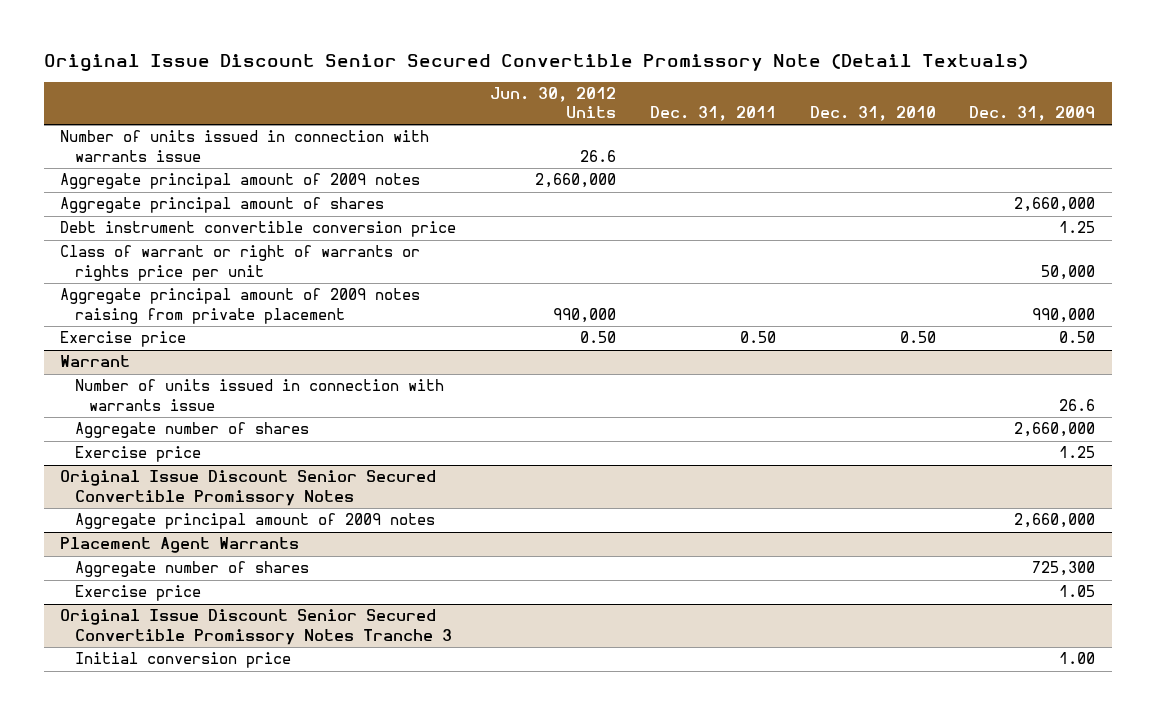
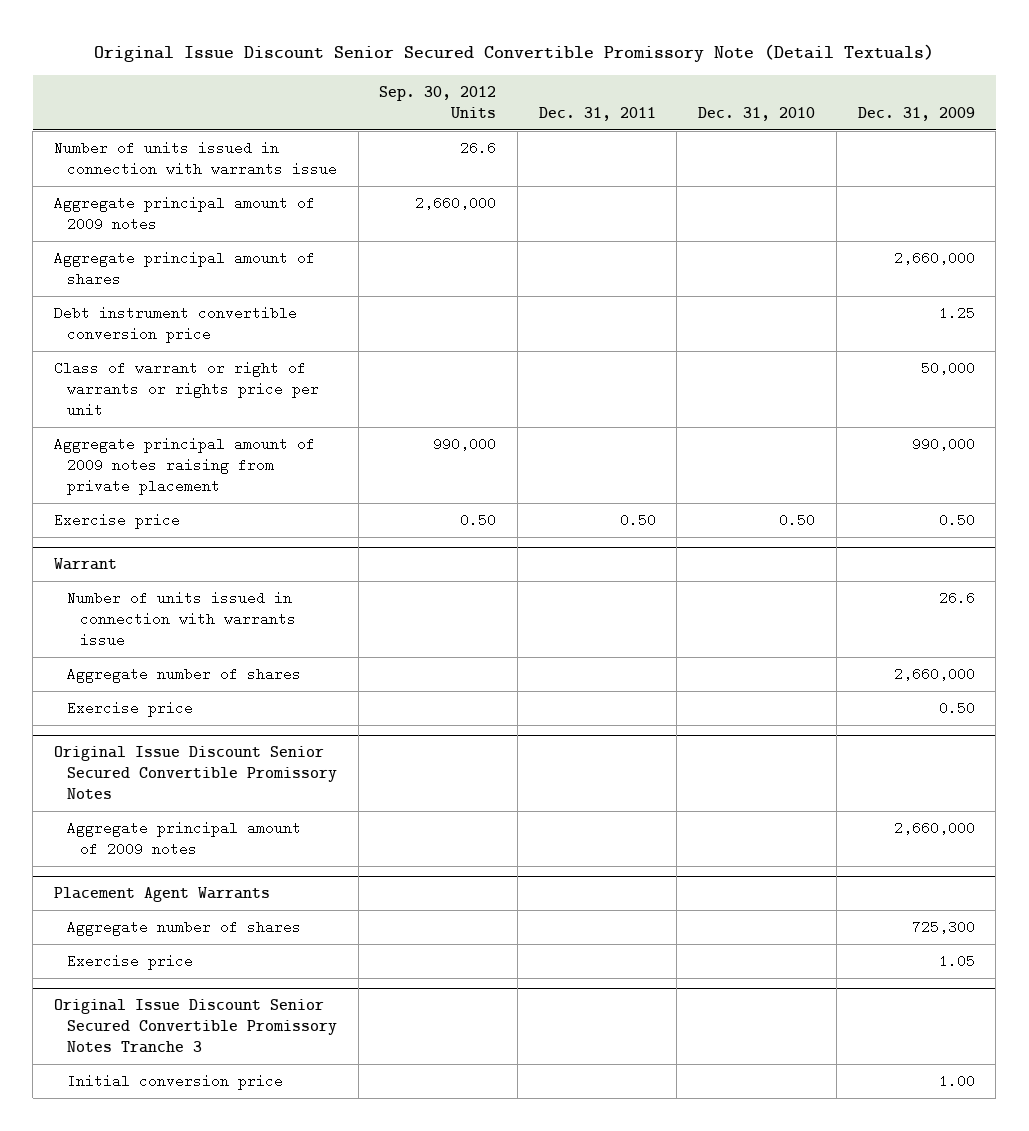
- | Jun. 30, 2012 Units | Dec. 31, 2011 | Dec. 31, 2010 | Dec. 31, 2009
+ | Sep. 30, 2012 Units | Dec. 31, 2011 | Dec. 31, 2010 | Dec. 31, 2009
@ Warrant
- Exercise price | | | | 1.25
+ Exercise price | | | | 0.50

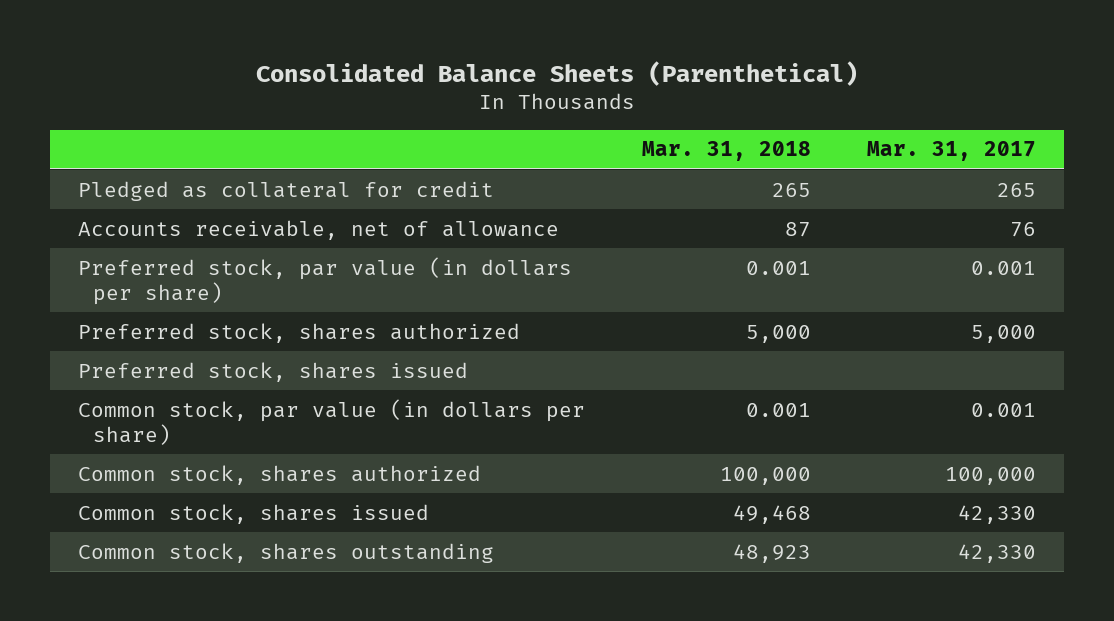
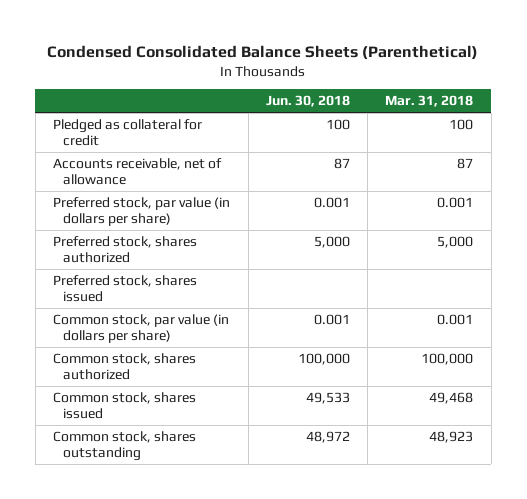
- Consolidated Balance Sheets (Parenthetical)
+ Condensed Consolidated Balance Sheets (Parenthetical)
- | Mar. 31, 2018 | Mar. 31, 2017
+ | Jun. 30, 2018 | Mar. 31, 2018
- Pledged as collateral for credit | 265 | 265
+ Pledged as collateral for credit | 100 | 100

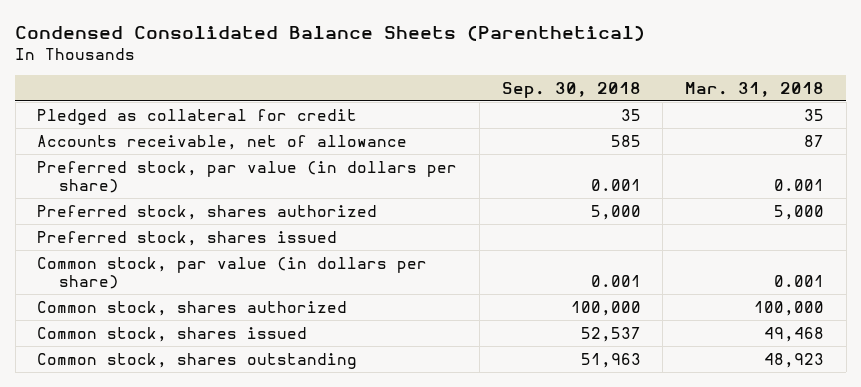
- | Jun. 30, 2018 | Mar. 31, 2018
+ | Sep. 30, 2018 | Mar. 31, 2018
- Pledged as collateral for credit | 100 | 100
+ Pledged as collateral for credit | 35 | 35

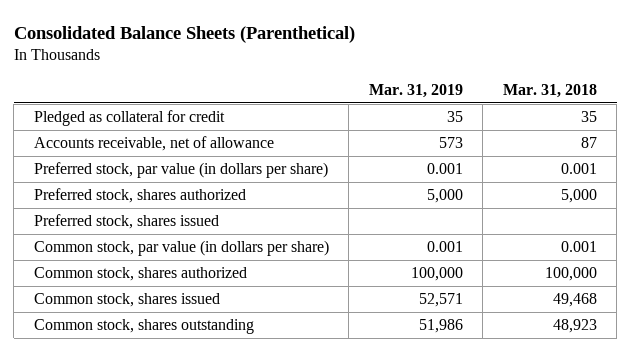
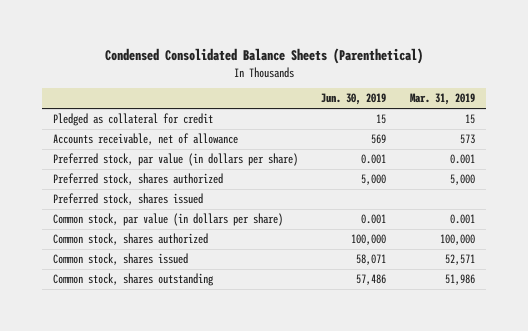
- Consolidated Balance Sheets (Parenthetical)
+ Condensed Consolidated Balance Sheets (Parenthetical)
- | Mar. 31, 2019 | Mar. 31, 2018
+ | Jun. 30, 2019 | Mar. 31, 2019
- Pledged as collateral for credit | 35 | 35
+ Pledged as collateral for credit | 15 | 15

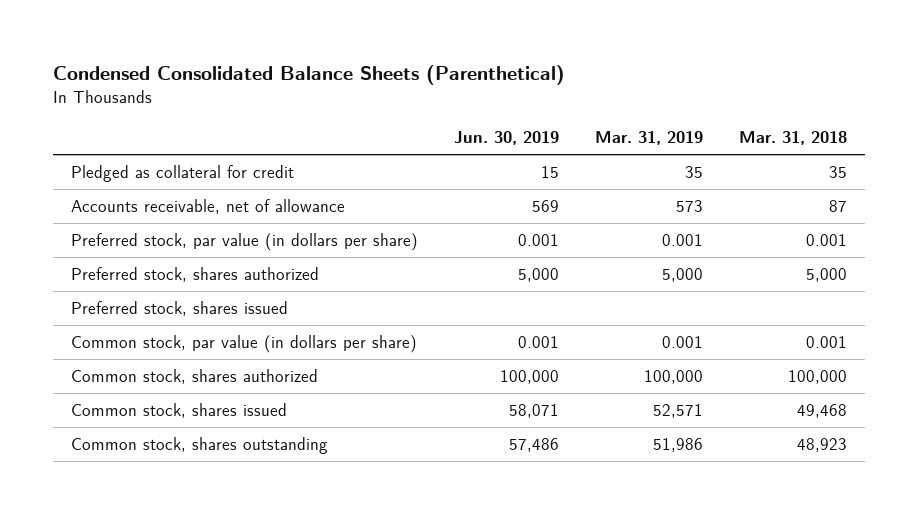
- | Jun. 30, 2019 | Mar. 31, 2019
+ | Jun. 30, 2019 | Mar. 31, 2019 | Mar. 31, 2018
- Pledged as collateral for credit | 15 | 15
+ Pledged as collateral for credit | 15 | 35 | 35

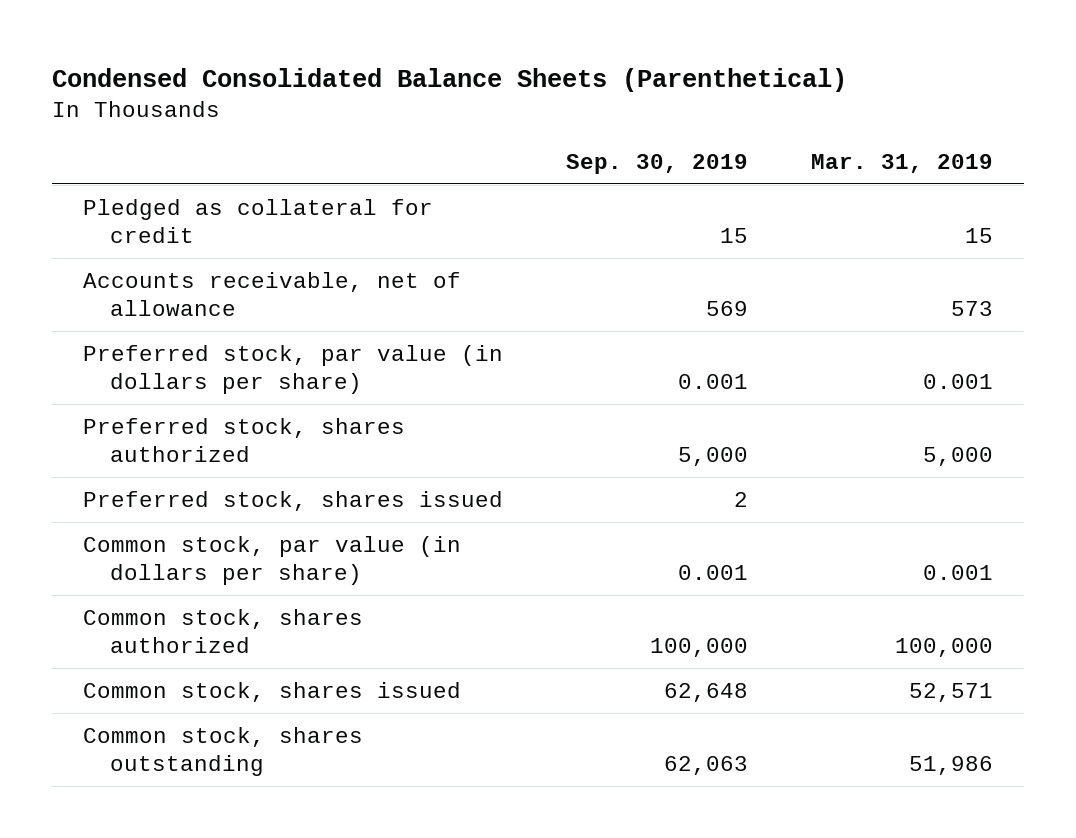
- | Jun. 30, 2019 | Mar. 31, 2019 | Mar. 31, 2018
+ | Sep. 30, 2019 | Mar. 31, 2019
- Pledged as collateral for credit | 15 | 35 | 35
+ Pledged as collateral for credit | 15 | 15

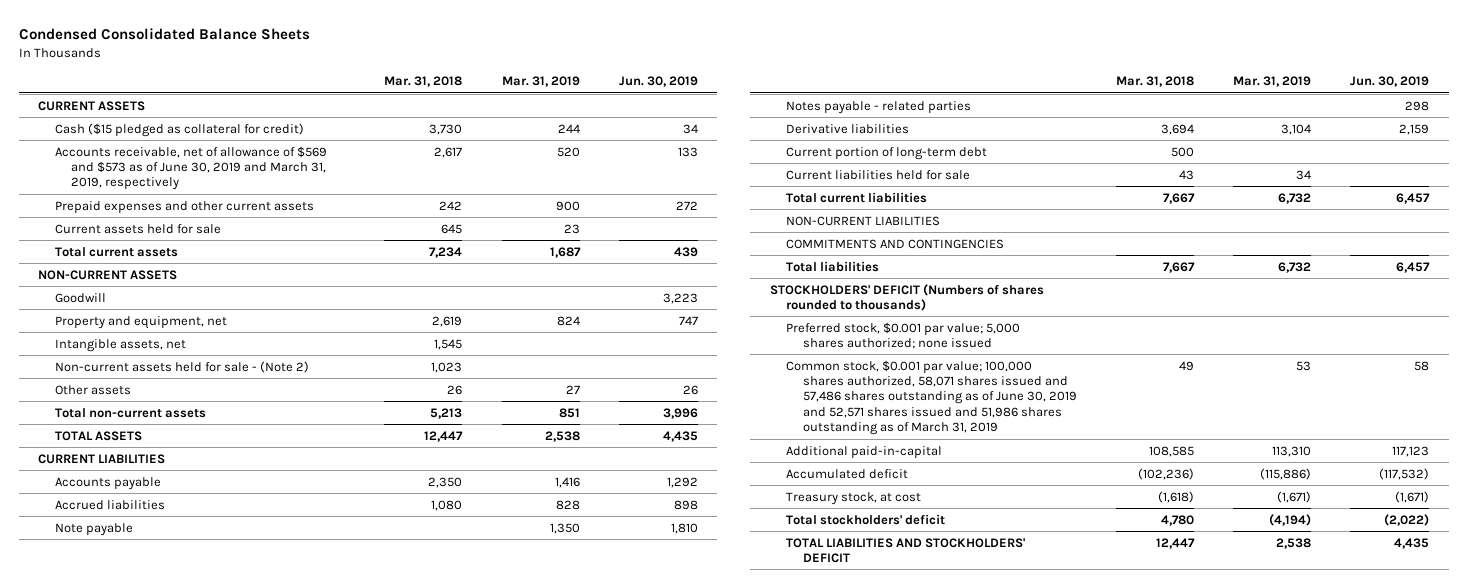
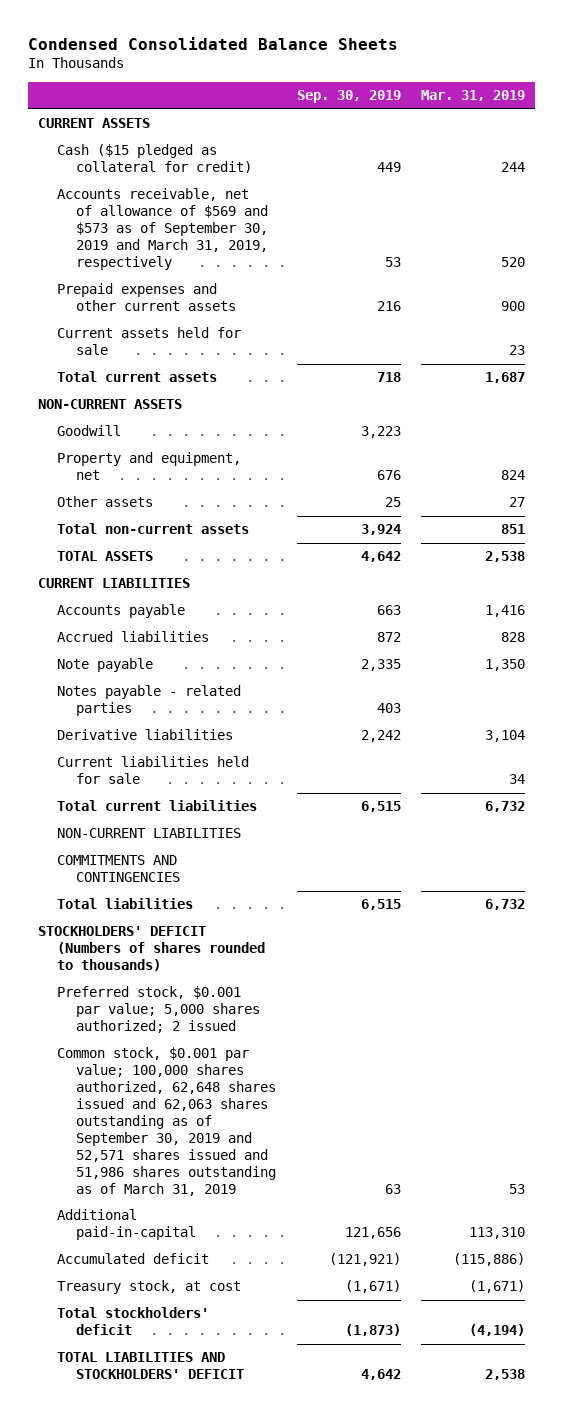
- | Mar. 31, 2018 | Mar. 31, 2019 | Jun. 30, 2019
+ | Sep. 30, 2019 | Mar. 31, 2019
- Accounts receivable, net of allowance of $569 and $573 as of June 30, 2019 and March 31, 2019, respectively | 2,617 | 520 | 133
+ Accounts receivable, net of allowance of $569 and $573 as of September 30, 2019 and March 31, 2019, respectively | 53 | 520
- Intangible assets, net | 1,545 | |
- Non-current assets held for sale - (Note 2) | 1,023 | |
- Current portion of long-term debt | 500 | |
- Preferred stock, $0.001 par value; 5,000 shares authorized; none issued
- Common stock, $0.001 par value; 100,000 shares authorized, 58,071 shares issued and 57,486 shares outstanding as of June 30, 2019 and 52,571 shares issued and 51,986 shares outstanding as of March 31, 2019 | 49 | 53 | 58
+ Preferred stock, $0.001 par value; 5,000 shares authorized; 2 issued
+ Common stock, $0.001 par value; 100,000 shares authorized, 62,648 shares issued and 62,063 shares outstanding as of September 30, 2019 and 52,571 shares issued and 51,986 shares outstanding as of March 31, 2019 | 63 | 53

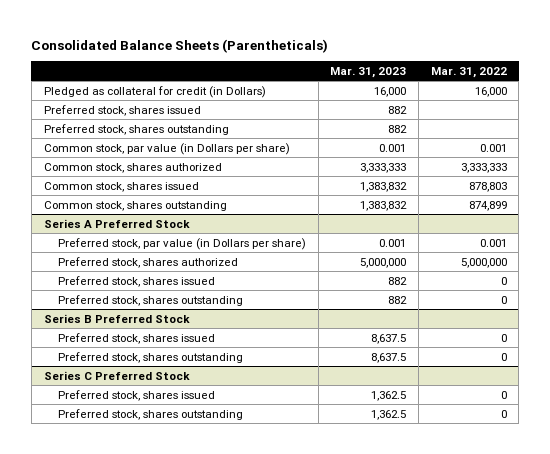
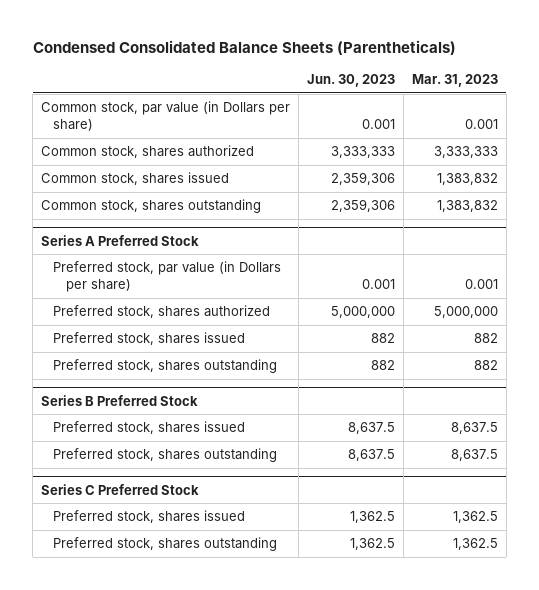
- Consolidated Balance Sheets (Parentheticals)
+ Condensed Consolidated Balance Sheets (Parentheticals)
- | Mar. 31, 2023 | Mar. 31, 2022
+ | Jun. 30, 2023 | Mar. 31, 2023
- Pledged as collateral for credit (in Dollars) | 16,000 | 16,000
- Preferred stock, shares issued | 882 |
- Preferred stock, shares outstanding | 882 |

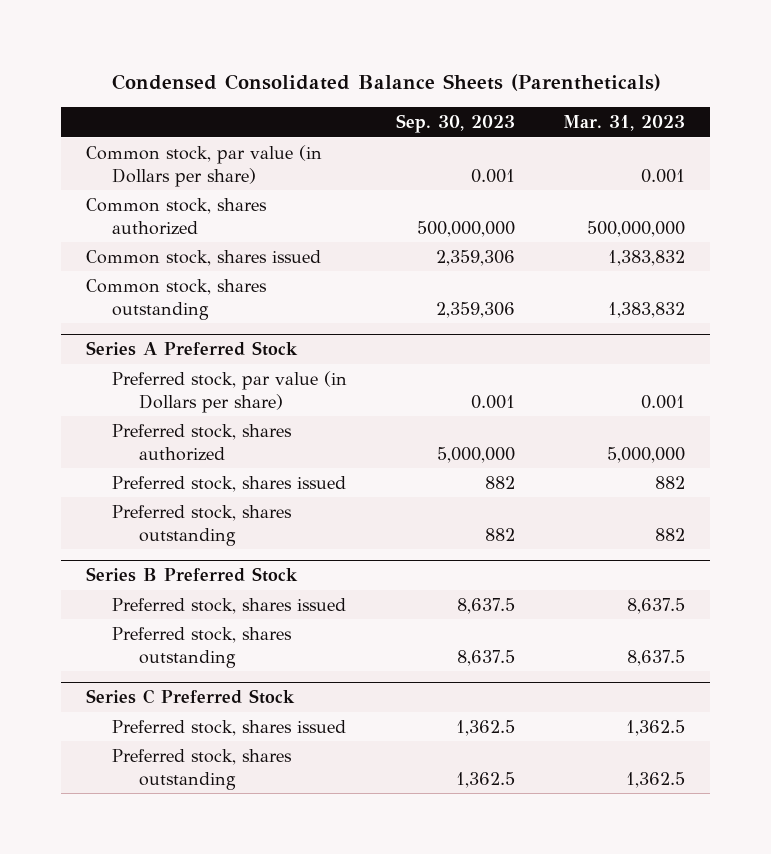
- | Jun. 30, 2023 | Mar. 31, 2023
+ | Sep. 30, 2023 | Mar. 31, 2023
- Common stock, shares authorized | 3,333,333 | 3,333,333
+ Common stock, shares authorized | 500,000,000 | 500,000,000

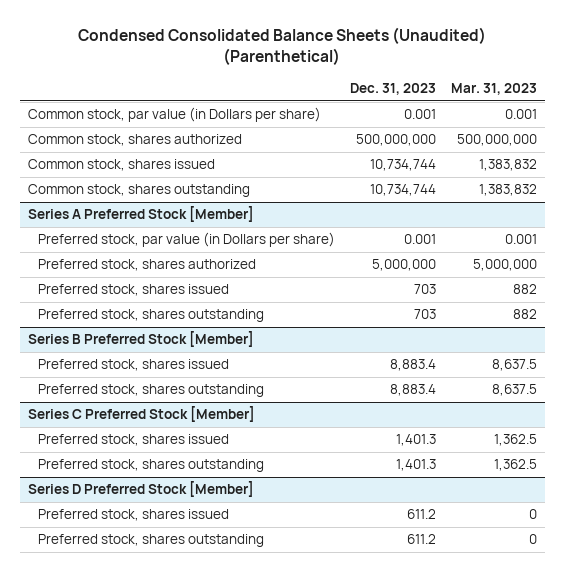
- Condensed Consolidated Balance Sheets (Parentheticals)
+ Condensed Consolidated Balance Sheets (Unaudited) (Parenthetical)
- | Sep. 30, 2023 | Mar. 31, 2023
+ | Dec. 31, 2023 | Mar. 31, 2023
- Series A Preferred Stock
+ Series A Preferred Stock [Member]
- Series B Preferred Stock
+ Series B Preferred Stock [Member]
- Series C Preferred Stock
+ Series C Preferred Stock [Member]
+ Series D Preferred Stock [Member]
+ Preferred stock, shares issued | 611.2 | 0
+ Preferred stock, shares outstanding | 611.2 | 0

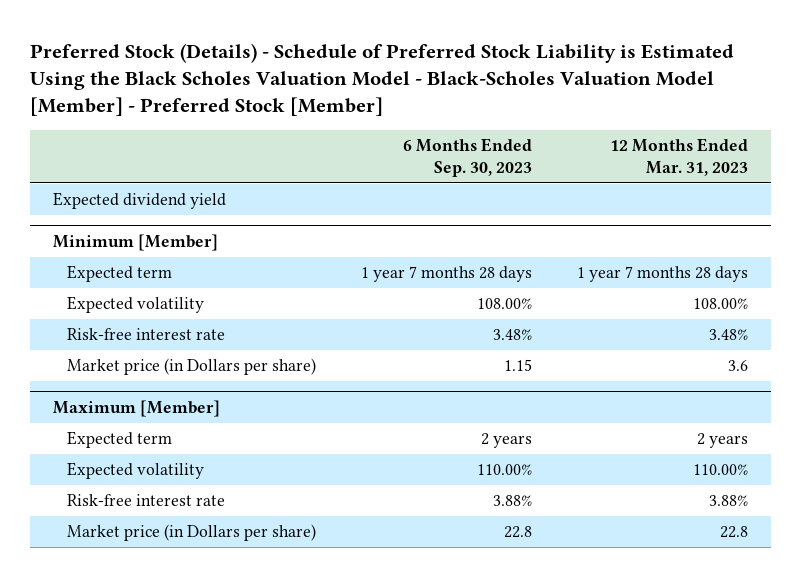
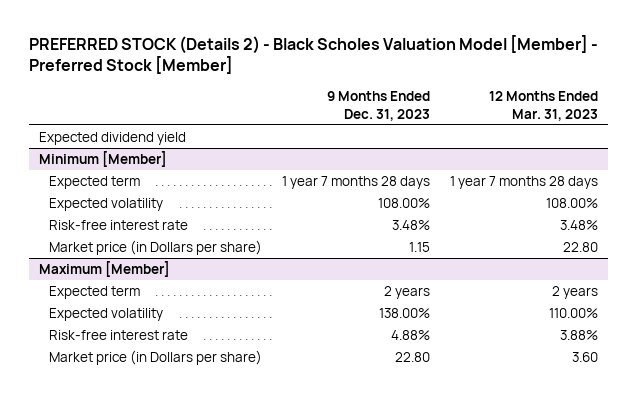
- Preferred Stock (Details) - Schedule of Preferred Stock Liability is Estimated Using the Black Scholes Valuation Model - Black-Scholes Valuation Model [Member] - Preferred Stock [Member]
+ PREFERRED STOCK (Details 2) - Black Scholes Valuation Model [Member] - Preferred Stock [Member]
- | 6 Months Ended Sep. 30, 2023 | 12 Months Ended Mar. 31, 2023
+ | 9 Months Ended Dec. 31, 2023 | 12 Months Ended Mar. 31, 2023
@ Minimum [Member]
- Market price (in Dollars per share) | 1.15 | 3.6
+ Market price (in Dollars per share) | 1.15 | 22.80
@ Maximum [Member]
- Market price (in Dollars per share) | 22.8 | 22.8
+ Market price (in Dollars per share) | 22.80 | 3.60

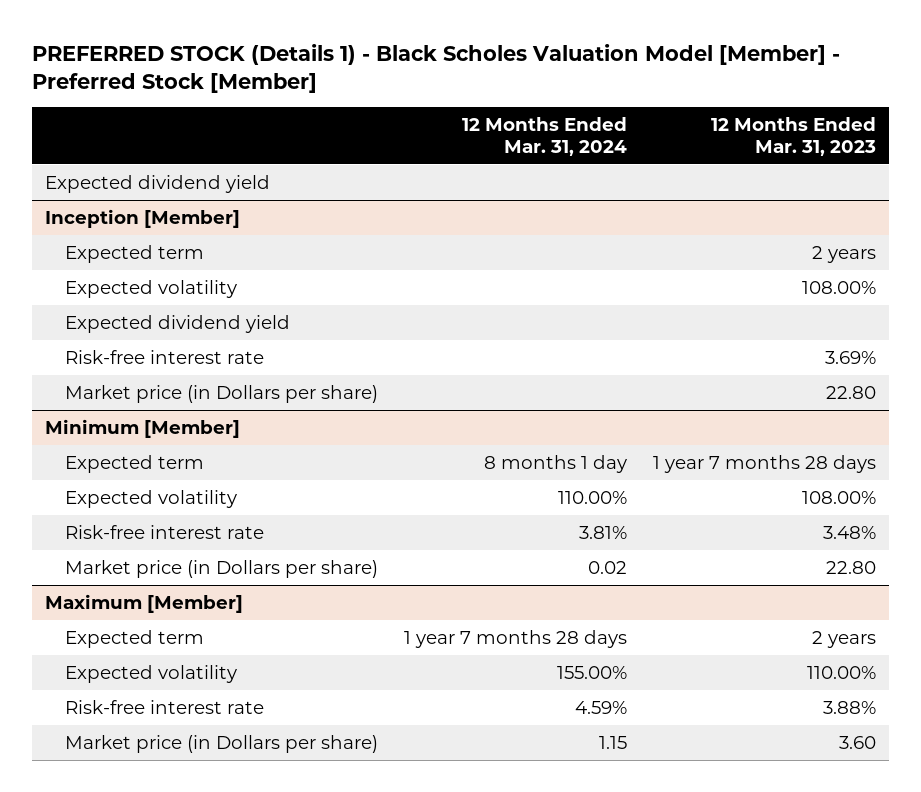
- PREFERRED STOCK (Details 2) - Black Scholes Valuation Model [Member] - Preferred Stock [Member]
+ PREFERRED STOCK (Details 1) - Black Scholes Valuation Model [Member] - Preferred Stock [Member]
- | 9 Months Ended Dec. 31, 2023 | 12 Months Ended Mar. 31, 2023
+ | 12 Months Ended Mar. 31, 2024 | 12 Months Ended Mar. 31, 2023
+ Inception [Member]
+ Expected term | | 2 years
+ Expected volatility | | 108.00%
+ Expected dividend yield
+ Risk-free interest rate | | 3.69%
+ Market price (in Dollars per share) | | 22.80

